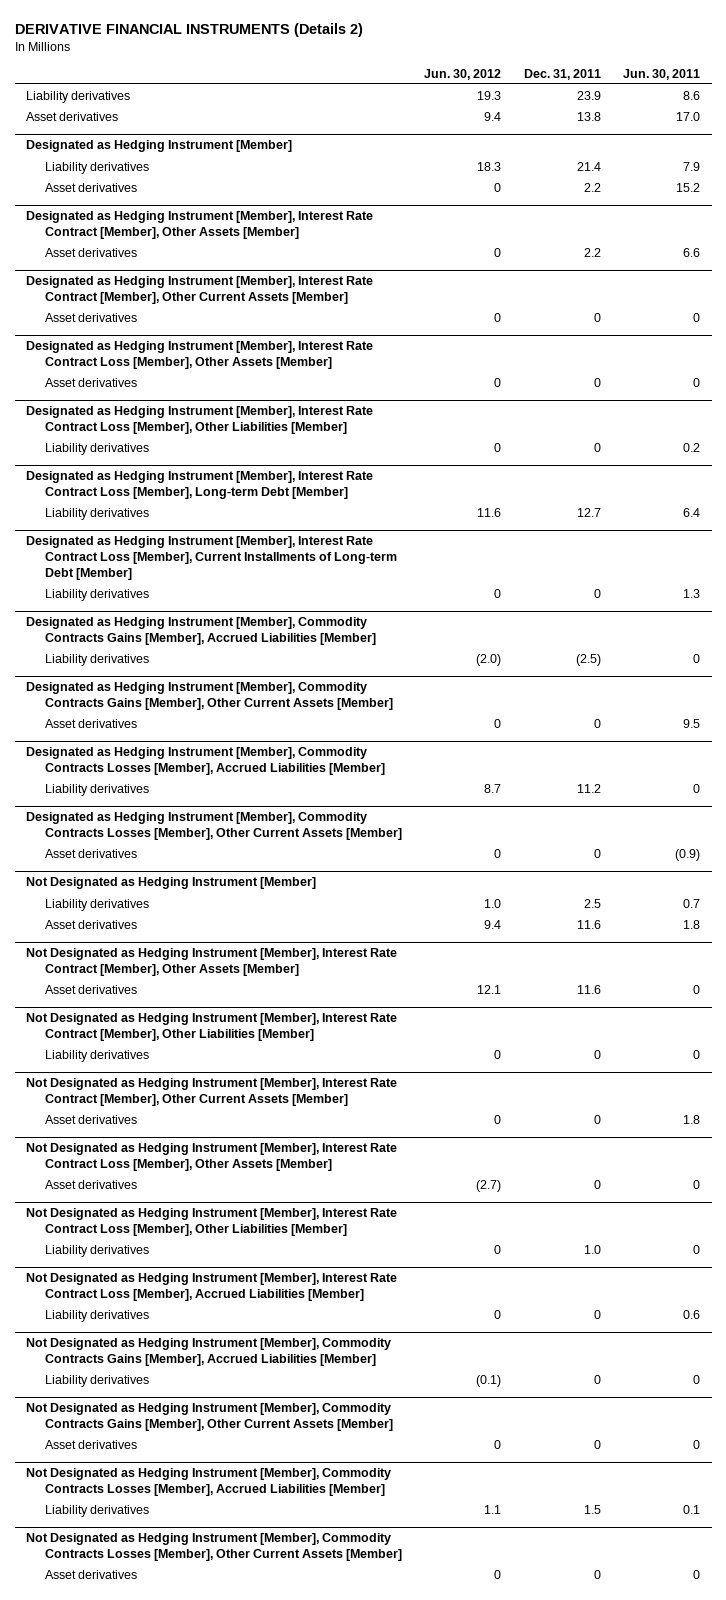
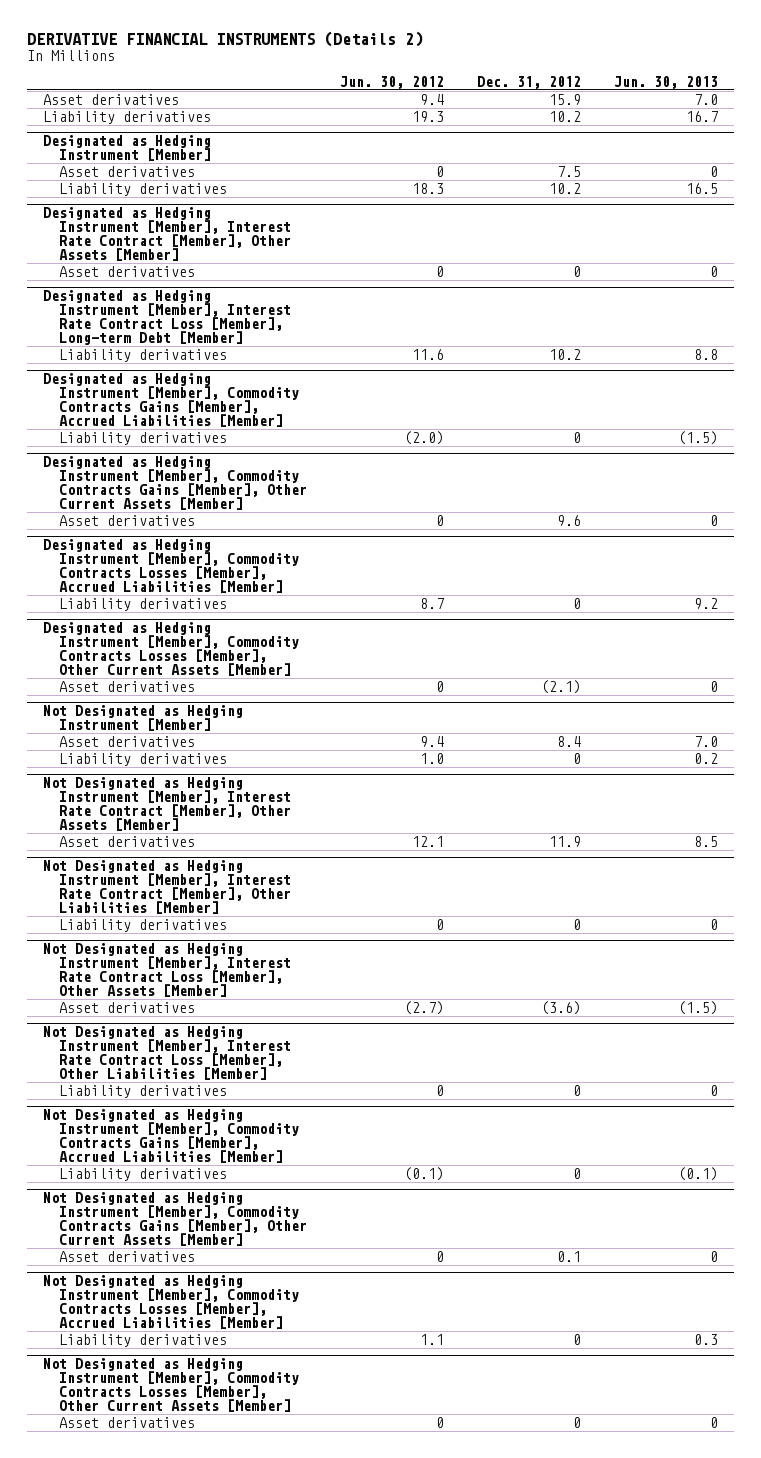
- | Jun. 30, 2012 | Dec. 31, 2011 | Jun. 30, 2011
+ | Jun. 30, 2012 | Dec. 31, 2012 | Jun. 30, 2013
moved down: Liability derivatives | 19.3 | 10.2 | 16.7
@ Designated as Hedging Instrument [Member]
moved down: Liability derivatives | 18.3 | 10.2 | 16.5
- Designated as Hedging Instrument [Member], Interest Rate Contract [Member], Other Current Assets [Member]
- Asset derivatives | 0 | 0 | 0
- Designated as Hedging Instrument [Member], Interest Rate Contract Loss [Member], Other Assets [Member]
- Asset derivatives | 0 | 0 | 0
- Designated as Hedging Instrument [Member], Interest Rate Contract Loss [Member], Other Liabilities [Member]
- Liability derivatives | 0 | 0 | 0.2
- Designated as Hedging Instrument [Member], Interest Rate Contract Loss [Member], Current Installments of Long-term Debt [Member]
- Liability derivatives | 0 | 0 | 1.3
@ Not Designated as Hedging Instrument [Member]
moved down: Liability derivatives | 1.0 | 0 | 0.2
- Not Designated as Hedging Instrument [Member], Interest Rate Contract [Member], Other Current Assets [Member]
- Asset derivatives | 0 | 0 | 1.8
- Not Designated as Hedging Instrument [Member], Interest Rate Contract Loss [Member], Accrued Liabilities [Member]
- Liability derivatives | 0 | 0 | 0.6

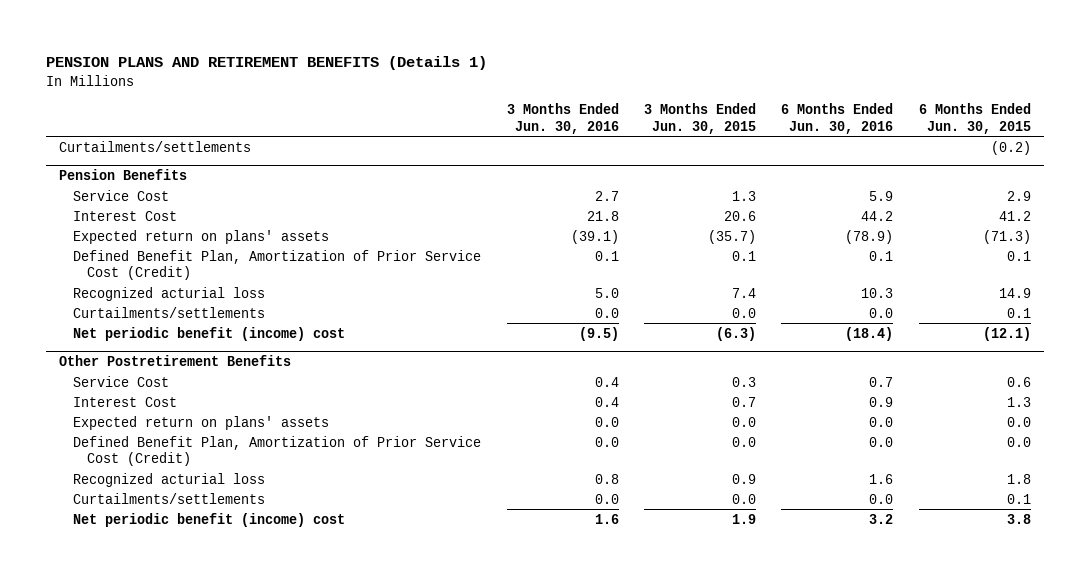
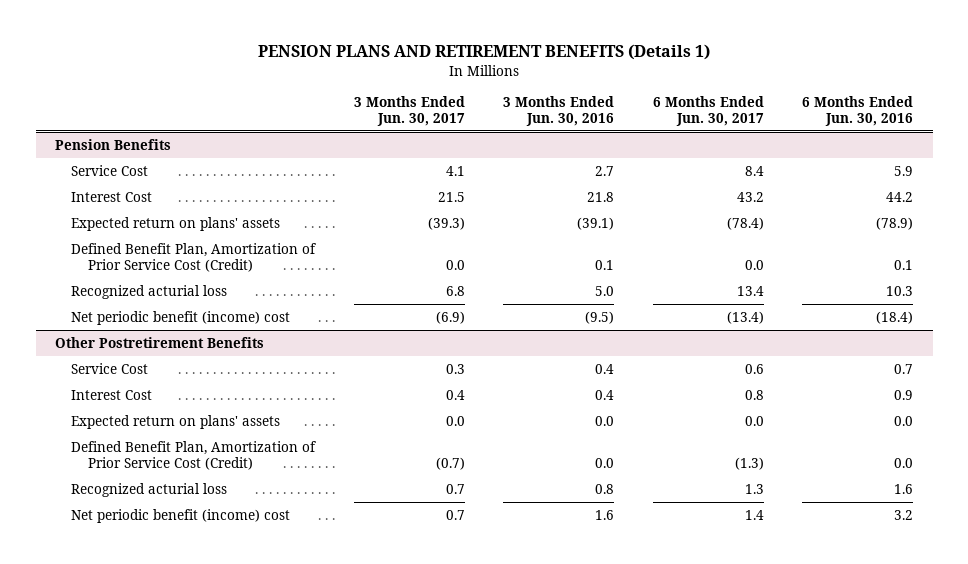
- | 3 Months Ended Jun. 30, 2016 | 3 Months Ended Jun. 30, 2015 | 6 Months Ended Jun. 30, 2016 | 6 Months Ended Jun. 30, 2015
+ | 3 Months Ended Jun. 30, 2017 | 3 Months Ended Jun. 30, 2016 | 6 Months Ended Jun. 30, 2017 | 6 Months Ended Jun. 30, 2016
- Curtailments/settlements | | | | (0.2)
@ Pension Benefits
- Curtailments/settlements | 0.0 | 0.0 | 0.0 | 0.1
@ Other Postretirement Benefits
- Curtailments/settlements | 0.0 | 0.0 | 0.0 | 0.1

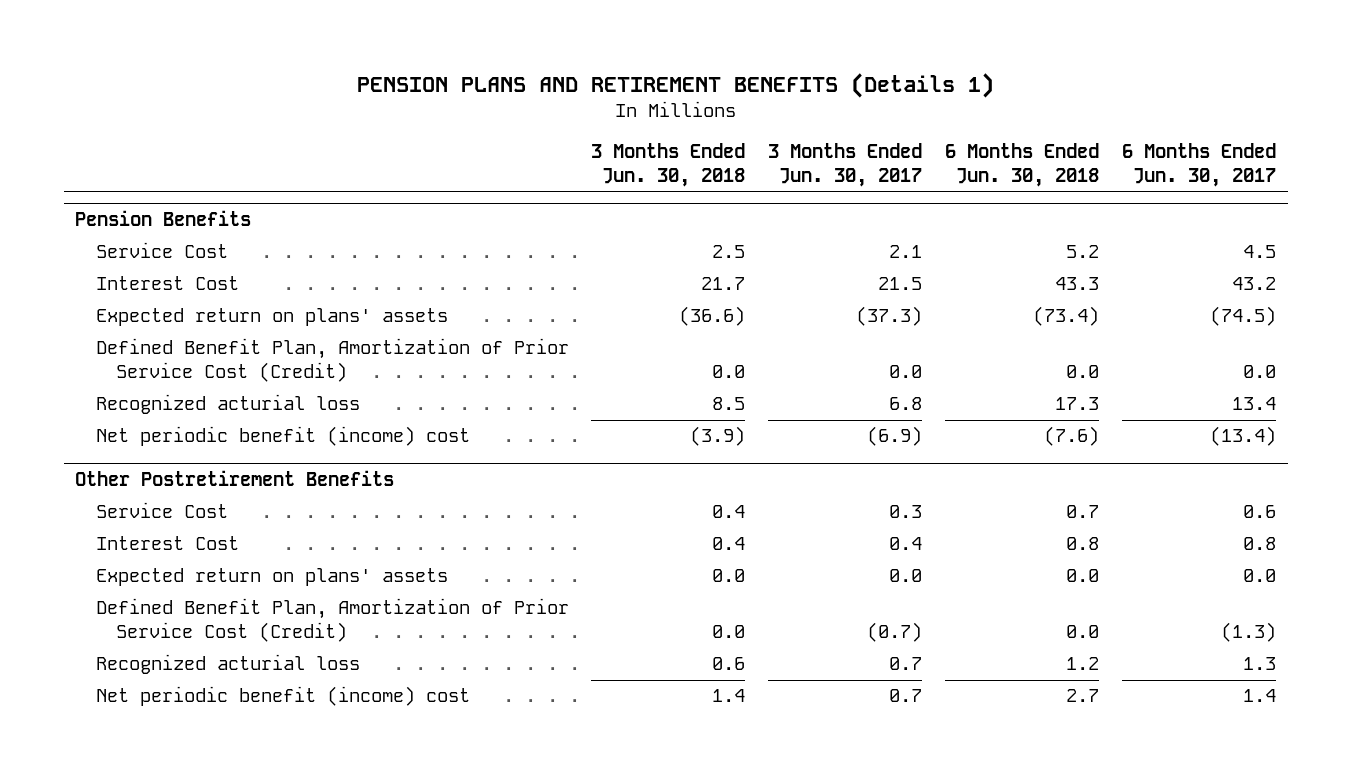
- | 3 Months Ended Jun. 30, 2017 | 3 Months Ended Jun. 30, 2016 | 6 Months Ended Jun. 30, 2017 | 6 Months Ended Jun. 30, 2016
+ | 3 Months Ended Jun. 30, 2018 | 3 Months Ended Jun. 30, 2017 | 6 Months Ended Jun. 30, 2018 | 6 Months Ended Jun. 30, 2017
@ Pension Benefits
- Service Cost | 4.1 | 2.7 | 8.4 | 5.9
+ Service Cost | 2.5 | 2.1 | 5.2 | 4.5
- Expected return on plans' assets | (39.3) | (39.1) | (78.4) | (78.9)
+ Expected return on plans' assets | (36.6) | (37.3) | (73.4) | (74.5)

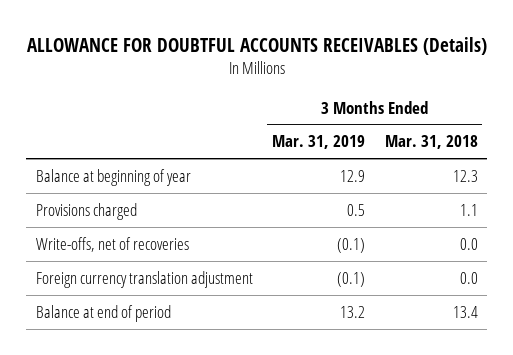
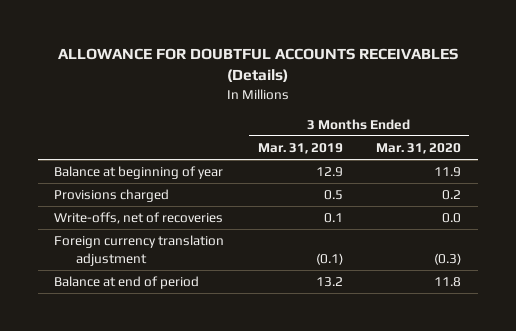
- | 3 Months Ended Mar. 31, 2019 | 3 Months Ended Mar. 31, 2018
+ | 3 Months Ended Mar. 31, 2019 | 3 Months Ended Mar. 31, 2020
- Write-offs, net of recoveries | (0.1) | 0.0
+ Write-offs, net of recoveries | 0.1 | 0.0

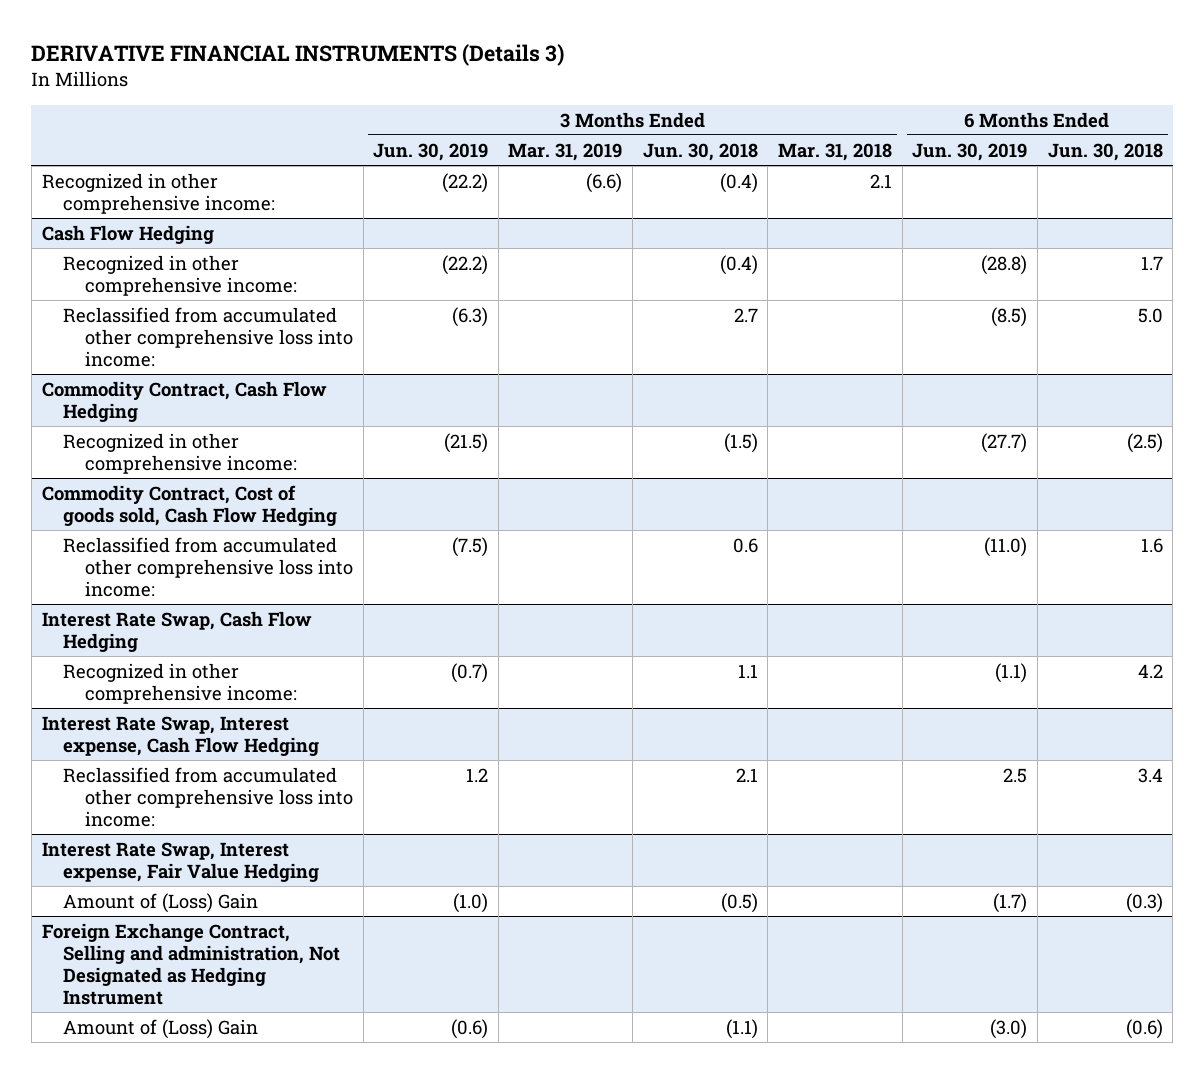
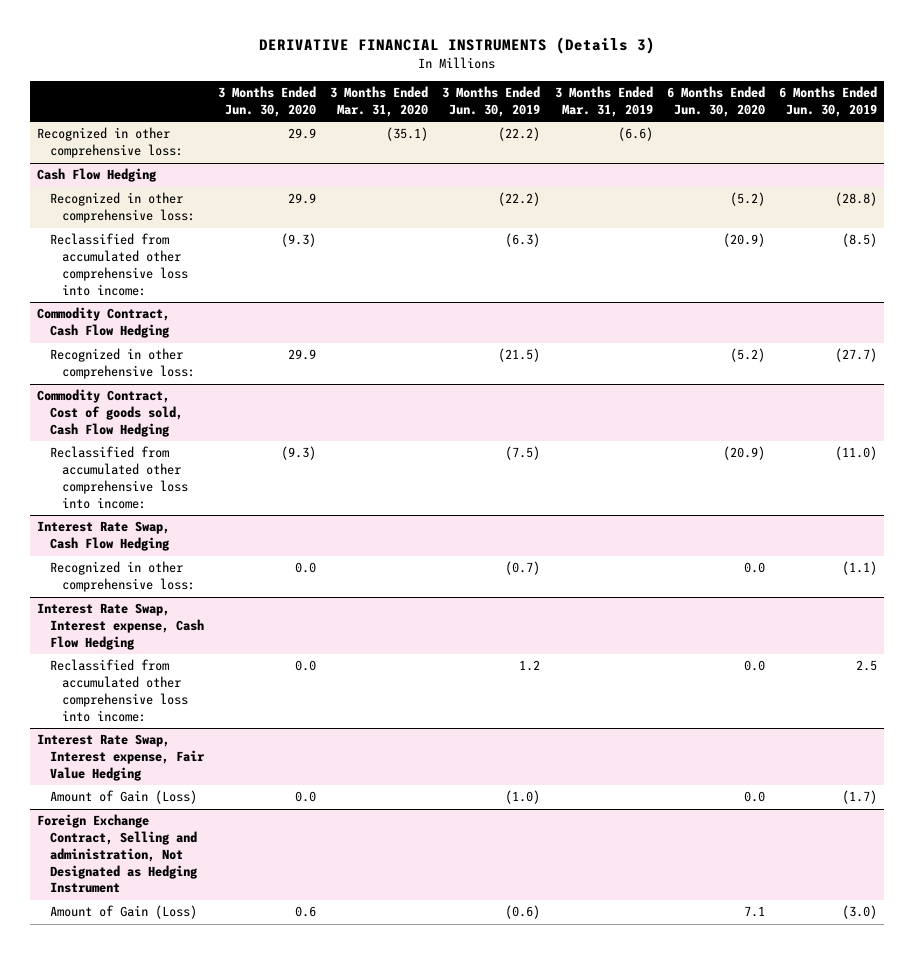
- | 3 Months Ended Jun. 30, 2019 | 3 Months Ended Mar. 31, 2019 | 3 Months Ended Jun. 30, 2018 | 3 Months Ended Mar. 31, 2018 | 6 Months Ended Jun. 30, 2019 | 6 Months Ended Jun. 30, 2018
+ | 3 Months Ended Jun. 30, 2020 | 3 Months Ended Mar. 31, 2020 | 3 Months Ended Jun. 30, 2019 | 3 Months Ended Mar. 31, 2019 | 6 Months Ended Jun. 30, 2020 | 6 Months Ended Jun. 30, 2019
- Recognized in other comprehensive income: | (22.2) | (6.6) | (0.4) | 2.1 | |
+ Recognized in other comprehensive loss: | 29.9 | (35.1) | (22.2) | (6.6) | |
@ Cash Flow Hedging
- Recognized in other comprehensive income: | (22.2) | | (0.4) | | (28.8) | 1.7
+ Recognized in other comprehensive loss: | 29.9 | | (22.2) | | (5.2) | (28.8)
@ Commodity Contract, Cash Flow Hedging
- Recognized in other comprehensive income: | (21.5) | | (1.5) | | (27.7) | (2.5)
+ Recognized in other comprehensive loss: | 29.9 | | (21.5) | | (5.2) | (27.7)
@ Interest Rate Swap, Cash Flow Hedging
- Recognized in other comprehensive income: | (0.7) | | 1.1 | | (1.1) | 4.2
+ Recognized in other comprehensive loss: | 0.0 | | (0.7) | | 0.0 | (1.1)
@ Interest Rate Swap, Interest expense, Fair Value Hedging
- Amount of (Loss) Gain | (1.0) | | (0.5) | | (1.7) | (0.3)
+ Amount of Gain (Loss) | 0.0 | | (1.0) | | 0.0 | (1.7)
@ Foreign Exchange Contract, Selling and administration, Not Designated as Hedging Instrument
- Amount of (Loss) Gain | (0.6) | | (1.1) | | (3.0) | (0.6)
+ Amount of Gain (Loss) | 0.6 | | (0.6) | | 7.1 | (3.0)

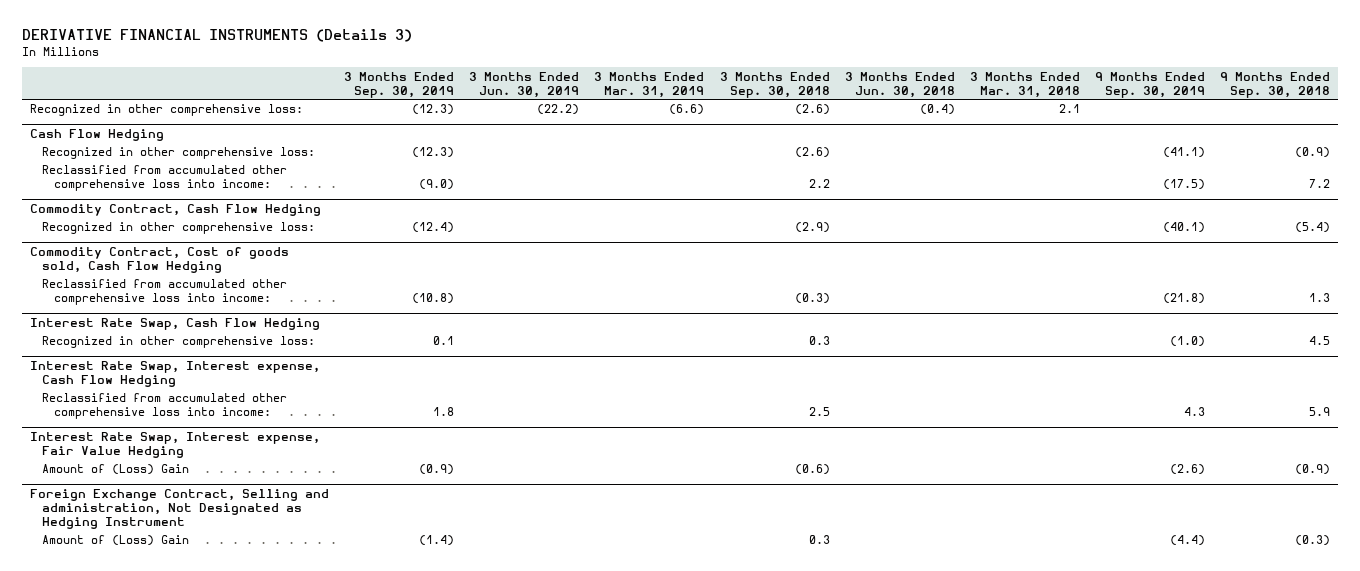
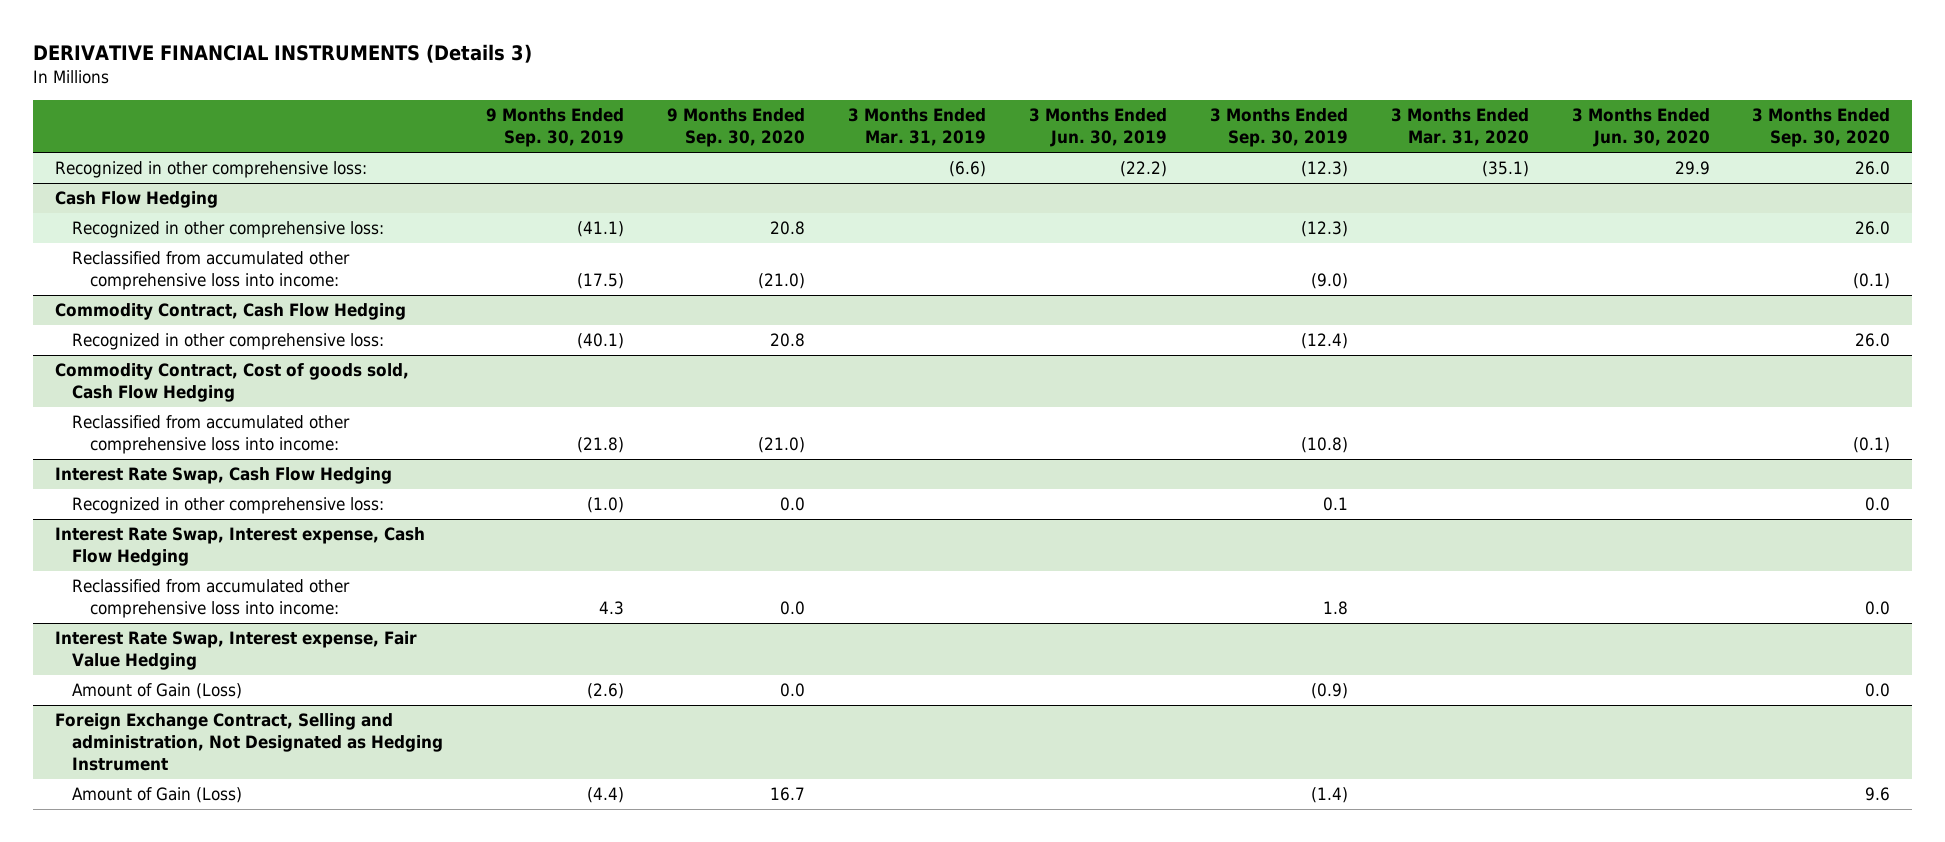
- | 3 Months Ended Sep. 30, 2019 | 3 Months Ended Jun. 30, 2019 | 3 Months Ended Mar. 31, 2019 | 3 Months Ended Sep. 30, 2018 | 3 Months Ended Jun. 30, 2018 | 3 Months Ended Mar. 31, 2018 | 9 Months Ended Sep. 30, 2019 | 9 Months Ended Sep. 30, 2018
+ | 9 Months Ended Sep. 30, 2019 | 9 Months Ended Sep. 30, 2020 | 3 Months Ended Mar. 31, 2019 | 3 Months Ended Jun. 30, 2019 | 3 Months Ended Sep. 30, 2019 | 3 Months Ended Mar. 31, 2020 | 3 Months Ended Jun. 30, 2020 | 3 Months Ended Sep. 30, 2020
@ Interest Rate Swap, Interest expense, Fair Value Hedging
- Amount of (Loss) Gain | (0.9) | | | (0.6) | | | (2.6) | (0.9)
+ Amount of Gain (Loss) | (2.6) | 0.0 | | | (0.9) | | | 0.0
@ Foreign Exchange Contract, Selling and administration, Not Designated as Hedging Instrument
- Amount of (Loss) Gain | (1.4) | | | 0.3 | | | (4.4) | (0.3)
+ Amount of Gain (Loss) | (4.4) | 16.7 | | | (1.4) | | | 9.6

